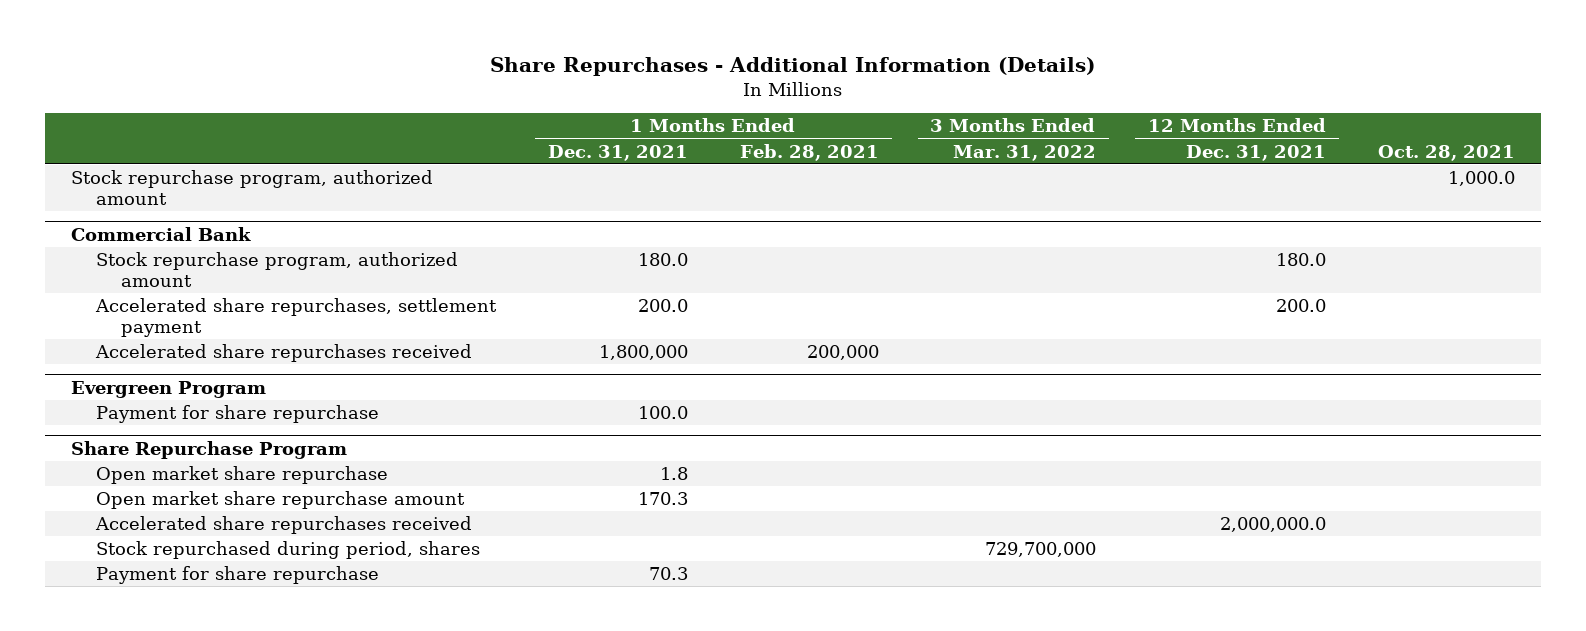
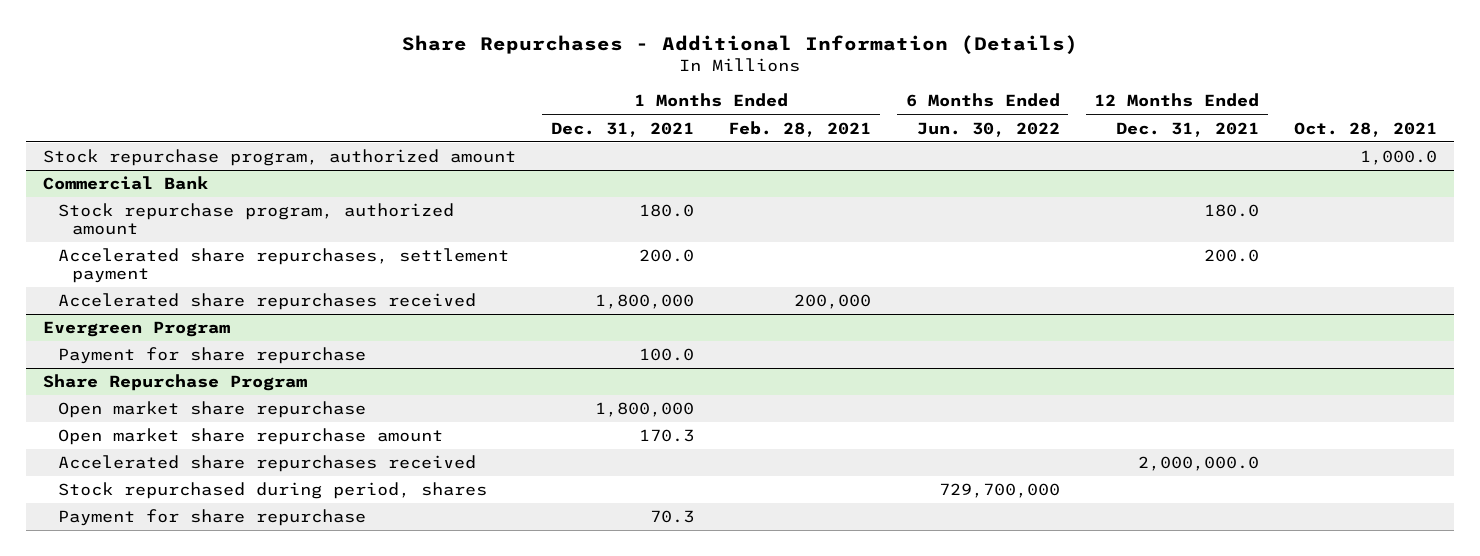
- | 1 Months Ended Dec. 31, 2021 | 1 Months Ended Feb. 28, 2021 | 3 Months Ended Mar. 31, 2022 | 12 Months Ended Dec. 31, 2021 | Oct. 28, 2021
+ | 1 Months Ended Dec. 31, 2021 | 1 Months Ended Feb. 28, 2021 | 6 Months Ended Jun. 30, 2022 | 12 Months Ended Dec. 31, 2021 | Oct. 28, 2021
@ Share Repurchase Program
- Open market share repurchase | 1.8 | | | |
+ Open market share repurchase | 1,800,000 | | | |

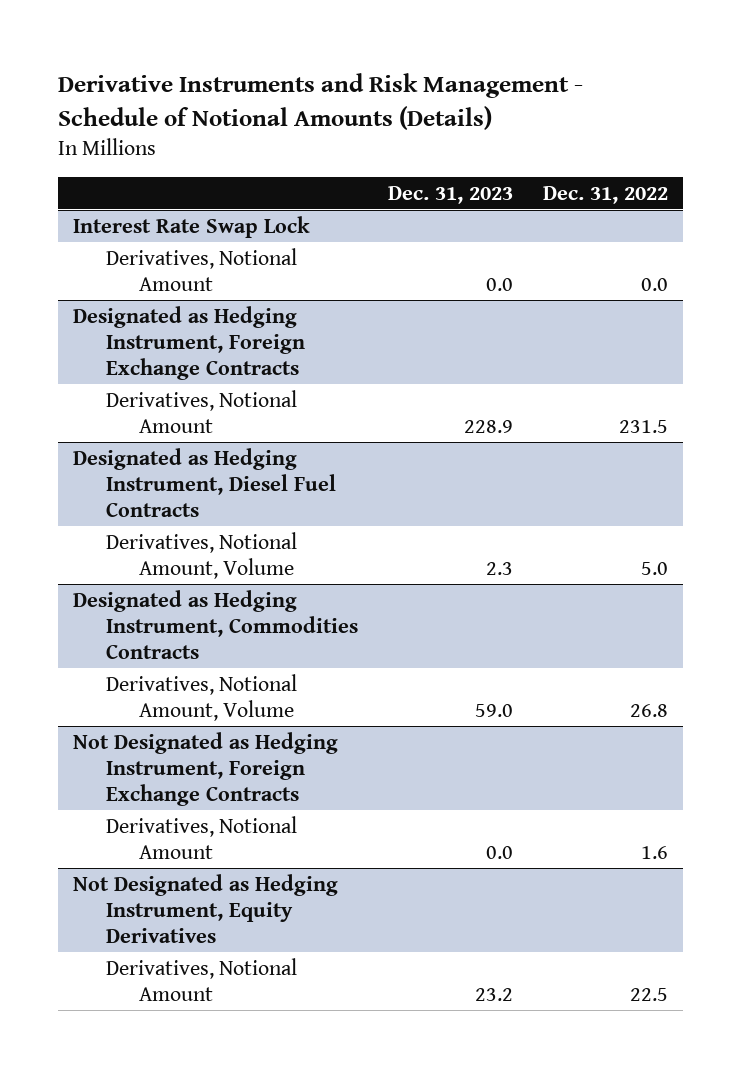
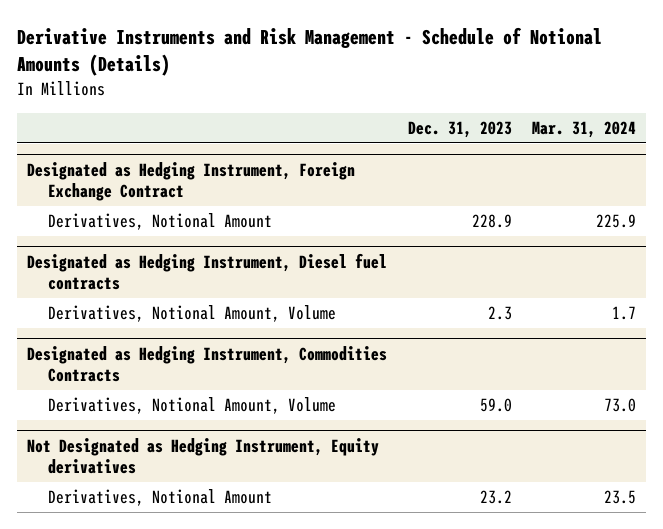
- | Dec. 31, 2023 | Dec. 31, 2022
+ | Dec. 31, 2023 | Mar. 31, 2024
- Interest Rate Swap Lock
- Derivatives, Notional Amount | 0.0 | 0.0
- Designated as Hedging Instrument, Foreign Exchange Contracts
+ Designated as Hedging Instrument, Foreign Exchange Contract
- Designated as Hedging Instrument, Diesel Fuel Contracts
+ Designated as Hedging Instrument, Diesel fuel contracts
- Not Designated as Hedging Instrument, Foreign Exchange Contracts
- Derivatives, Notional Amount | 0.0 | 1.6
- Not Designated as Hedging Instrument, Equity Derivatives
+ Not Designated as Hedging Instrument, Equity derivatives

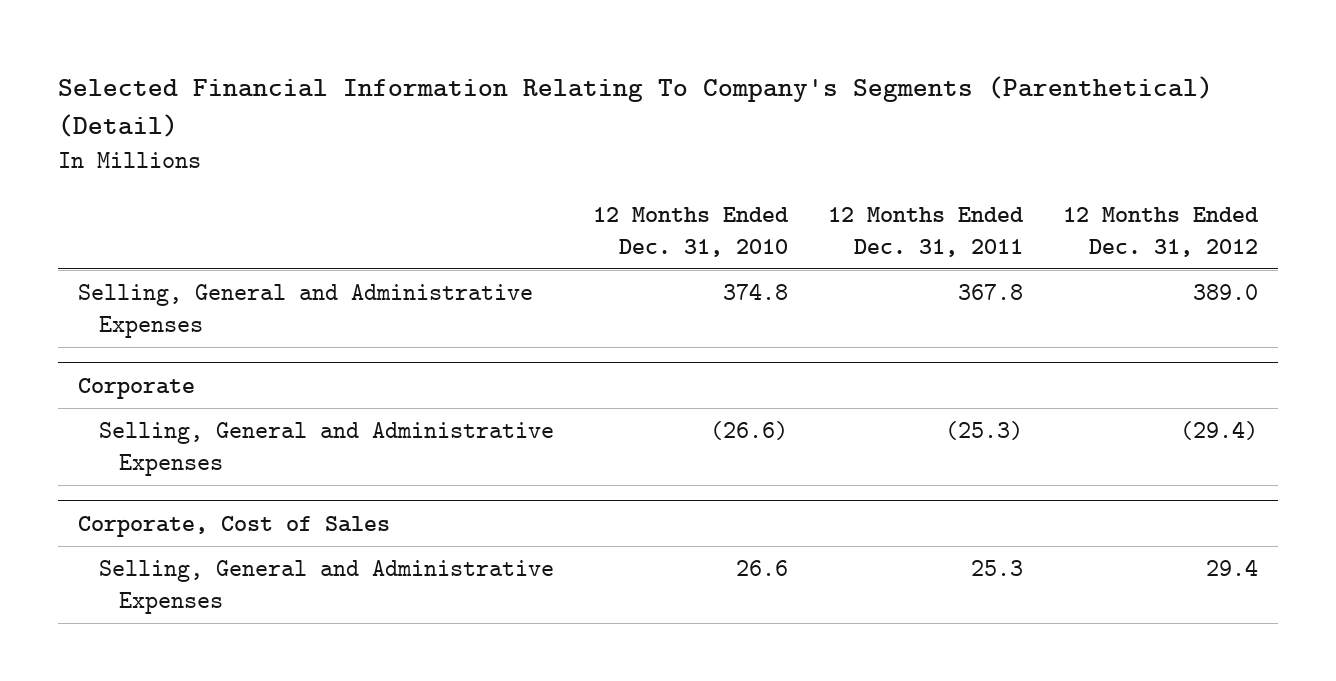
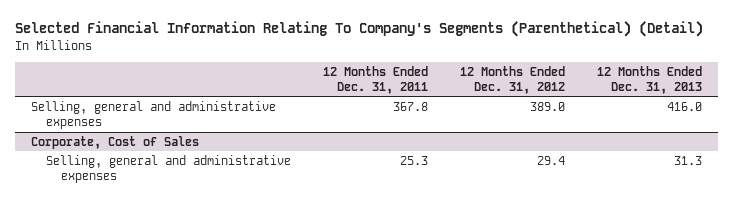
- | 12 Months Ended Dec. 31, 2010 | 12 Months Ended Dec. 31, 2011 | 12 Months Ended Dec. 31, 2012
+ | 12 Months Ended Dec. 31, 2011 | 12 Months Ended Dec. 31, 2012 | 12 Months Ended Dec. 31, 2013
- Selling, General and Administrative Expenses | 374.8 | 367.8 | 389.0
- Corporate
- Selling, General and Administrative Expenses | (26.6) | (25.3) | (29.4)
+ Selling, general and administrative expenses | 367.8 | 389.0 | 416.0
@ Corporate, Cost of Sales
- Selling, General and Administrative Expenses | 26.6 | 25.3 | 29.4
+ Selling, general and administrative expenses | 25.3 | 29.4 | 31.3

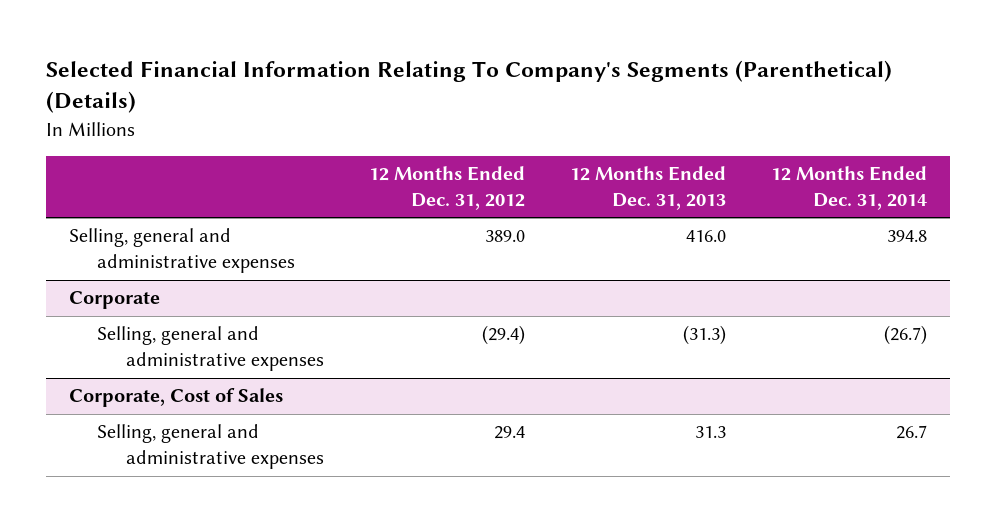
- Selected Financial Information Relating To Company's Segments (Parenthetical) (Detail)
+ Selected Financial Information Relating To Company's Segments (Parenthetical) (Details)
- | 12 Months Ended Dec. 31, 2011 | 12 Months Ended Dec. 31, 2012 | 12 Months Ended Dec. 31, 2013
+ | 12 Months Ended Dec. 31, 2012 | 12 Months Ended Dec. 31, 2013 | 12 Months Ended Dec. 31, 2014
+ Corporate
+ Selling, general and administrative expenses | (29.4) | (31.3) | (26.7)

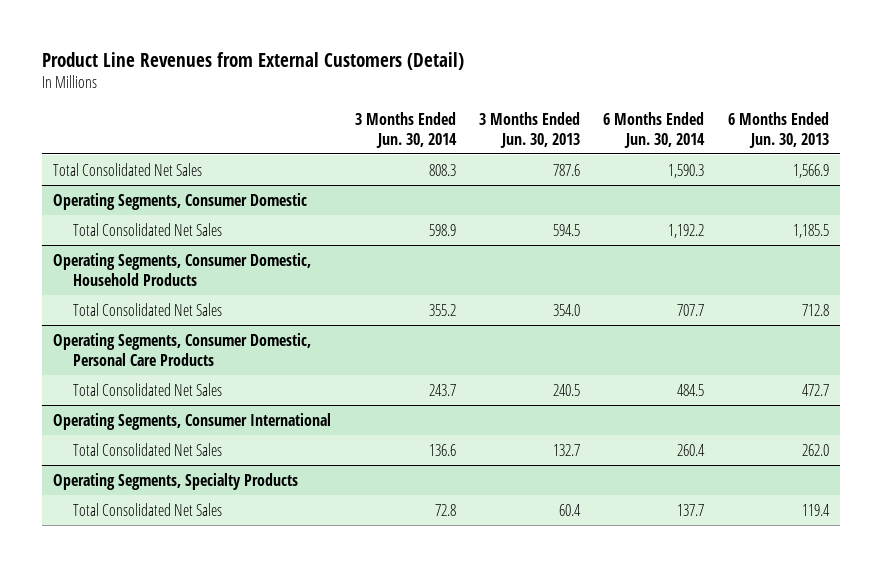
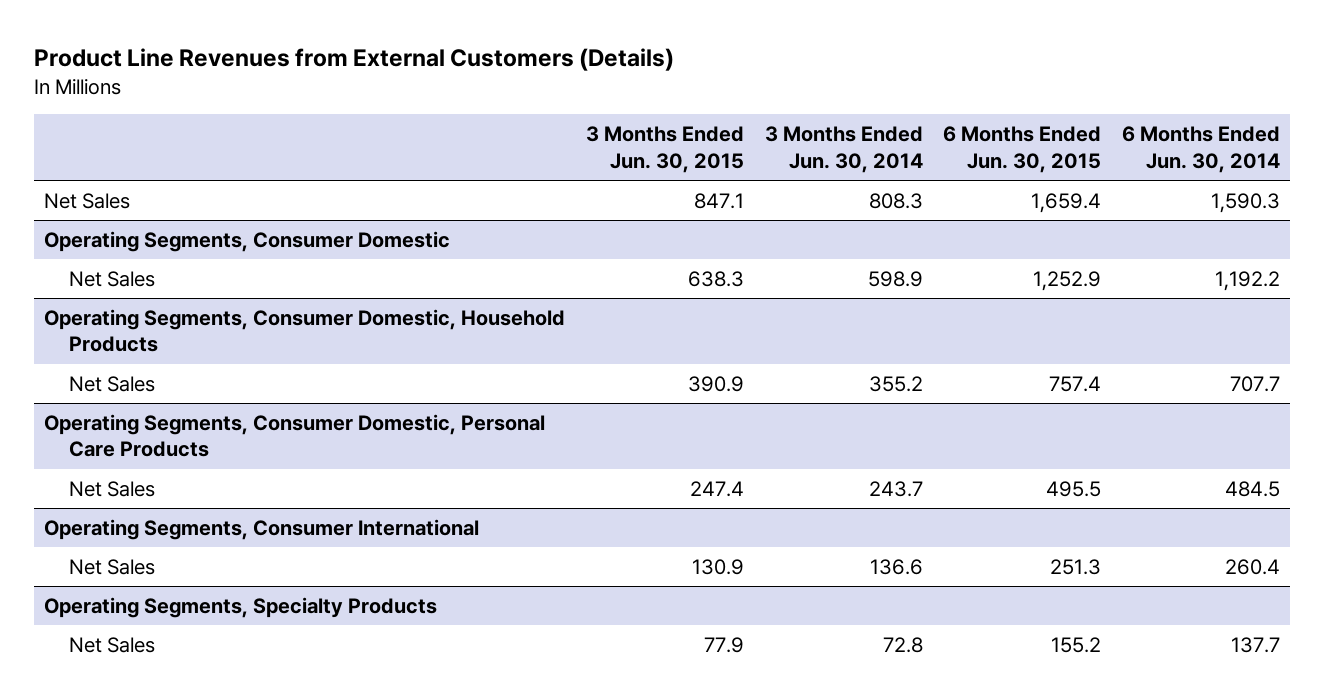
- Product Line Revenues from External Customers (Detail)
+ Product Line Revenues from External Customers (Details)
- | 3 Months Ended Jun. 30, 2014 | 3 Months Ended Jun. 30, 2013 | 6 Months Ended Jun. 30, 2014 | 6 Months Ended Jun. 30, 2013
+ | 3 Months Ended Jun. 30, 2015 | 3 Months Ended Jun. 30, 2014 | 6 Months Ended Jun. 30, 2015 | 6 Months Ended Jun. 30, 2014
- Total Consolidated Net Sales | 808.3 | 787.6 | 1,590.3 | 1,566.9
+ Net Sales | 847.1 | 808.3 | 1,659.4 | 1,590.3
@ Operating Segments, Consumer Domestic
- Total Consolidated Net Sales | 598.9 | 594.5 | 1,192.2 | 1,185.5
+ Net Sales | 638.3 | 598.9 | 1,252.9 | 1,192.2
@ Operating Segments, Consumer Domestic, Household Products
- Total Consolidated Net Sales | 355.2 | 354.0 | 707.7 | 712.8
+ Net Sales | 390.9 | 355.2 | 757.4 | 707.7
@ Operating Segments, Consumer Domestic, Personal Care Products
- Total Consolidated Net Sales | 243.7 | 240.5 | 484.5 | 472.7
+ Net Sales | 247.4 | 243.7 | 495.5 | 484.5
@ Operating Segments, Consumer International
- Total Consolidated Net Sales | 136.6 | 132.7 | 260.4 | 262.0
+ Net Sales | 130.9 | 136.6 | 251.3 | 260.4
@ Operating Segments, Specialty Products
- Total Consolidated Net Sales | 72.8 | 60.4 | 137.7 | 119.4
+ Net Sales | 77.9 | 72.8 | 155.2 | 137.7

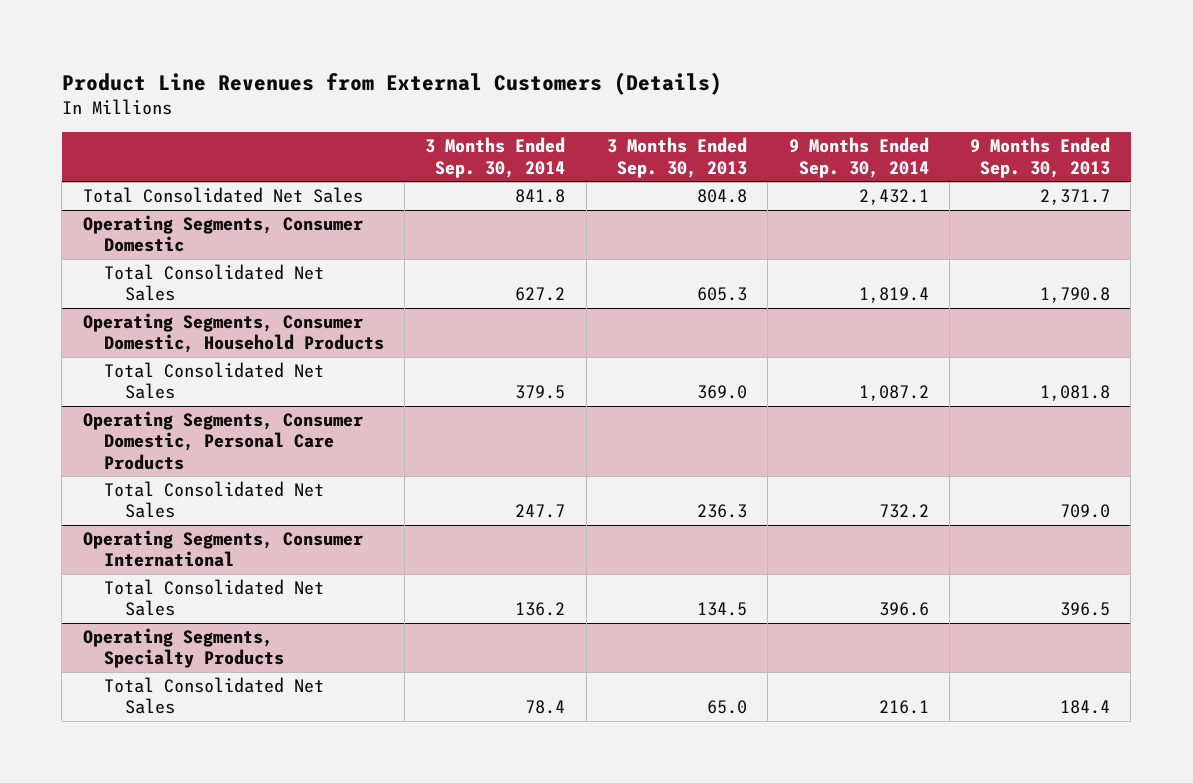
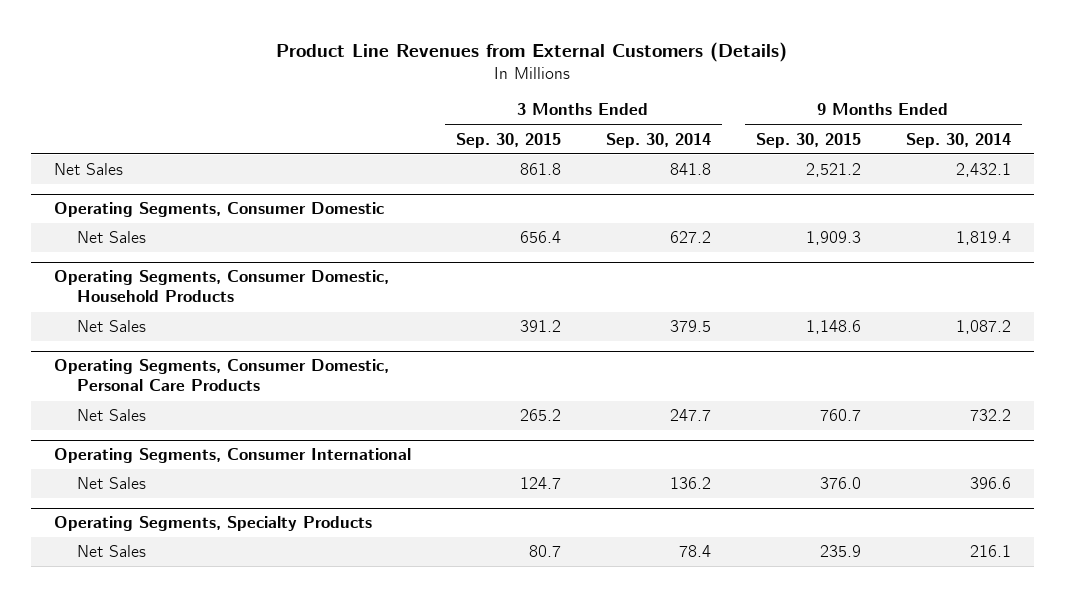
- | 3 Months Ended Sep. 30, 2014 | 3 Months Ended Sep. 30, 2013 | 9 Months Ended Sep. 30, 2014 | 9 Months Ended Sep. 30, 2013
+ | 3 Months Ended Sep. 30, 2015 | 3 Months Ended Sep. 30, 2014 | 9 Months Ended Sep. 30, 2015 | 9 Months Ended Sep. 30, 2014
- Total Consolidated Net Sales | 841.8 | 804.8 | 2,432.1 | 2,371.7
+ Net Sales | 861.8 | 841.8 | 2,521.2 | 2,432.1
@ Operating Segments, Consumer Domestic
- Total Consolidated Net Sales | 627.2 | 605.3 | 1,819.4 | 1,790.8
+ Net Sales | 656.4 | 627.2 | 1,909.3 | 1,819.4
@ Operating Segments, Consumer Domestic, Household Products
- Total Consolidated Net Sales | 379.5 | 369.0 | 1,087.2 | 1,081.8
+ Net Sales | 391.2 | 379.5 | 1,148.6 | 1,087.2
@ Operating Segments, Consumer Domestic, Personal Care Products
- Total Consolidated Net Sales | 247.7 | 236.3 | 732.2 | 709.0
+ Net Sales | 265.2 | 247.7 | 760.7 | 732.2
@ Operating Segments, Consumer International
- Total Consolidated Net Sales | 136.2 | 134.5 | 396.6 | 396.5
+ Net Sales | 124.7 | 136.2 | 376.0 | 396.6
@ Operating Segments, Specialty Products
- Total Consolidated Net Sales | 78.4 | 65.0 | 216.1 | 184.4
+ Net Sales | 80.7 | 78.4 | 235.9 | 216.1

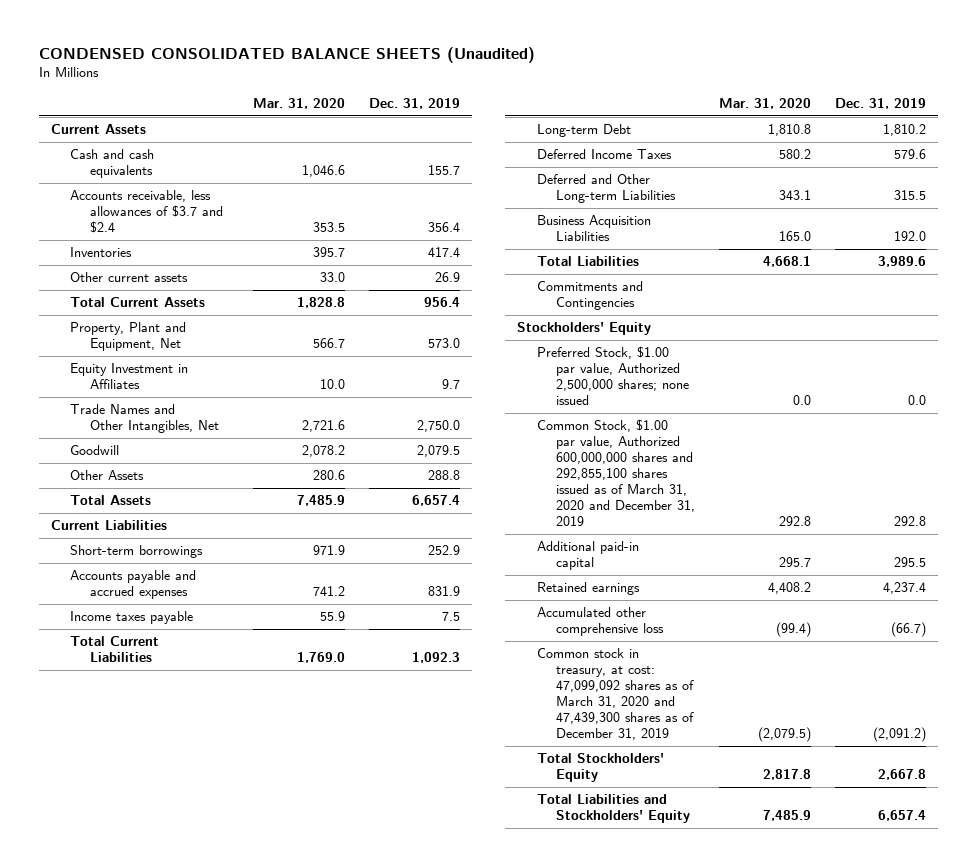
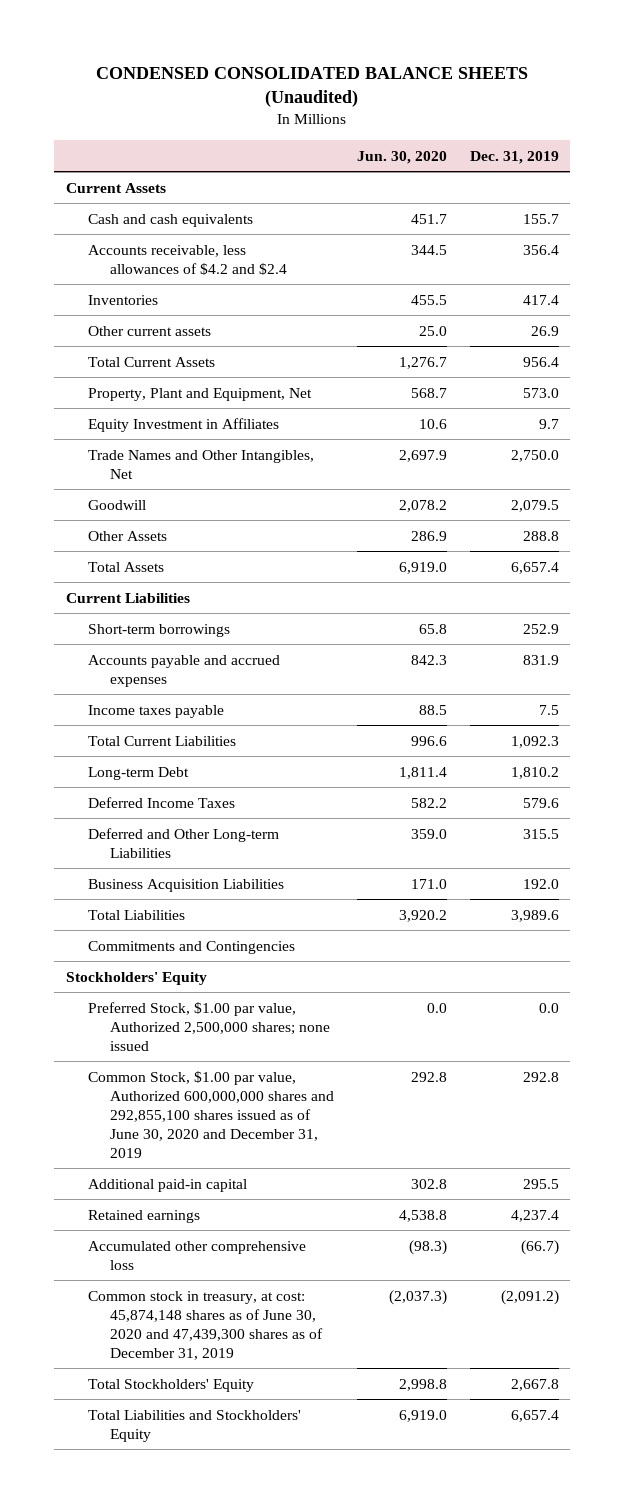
- | Mar. 31, 2020 | Dec. 31, 2019
+ | Jun. 30, 2020 | Dec. 31, 2019
- Accounts receivable, less allowances of $3.7 and $2.4 | 353.5 | 356.4
+ Accounts receivable, less allowances of $4.2 and $2.4 | 344.5 | 356.4
- Common Stock, $1.00 par value, Authorized 600,000,000 shares and 292,855,100 shares issued as of March 31, 2020 and December 31, 2019 | 292.8 | 292.8
+ Common Stock, $1.00 par value, Authorized 600,000,000 shares and 292,855,100 shares issued as of June 30, 2020 and December 31, 2019 | 292.8 | 292.8
- Common stock in treasury, at cost: 47,099,092 shares as of March 31, 2020 and 47,439,300 shares as of December 31, 2019 | (2,079.5) | (2,091.2)
+ Common stock in treasury, at cost: 45,874,148 shares as of June 30, 2020 and 47,439,300 shares as of December 31, 2019 | (2,037.3) | (2,091.2)

